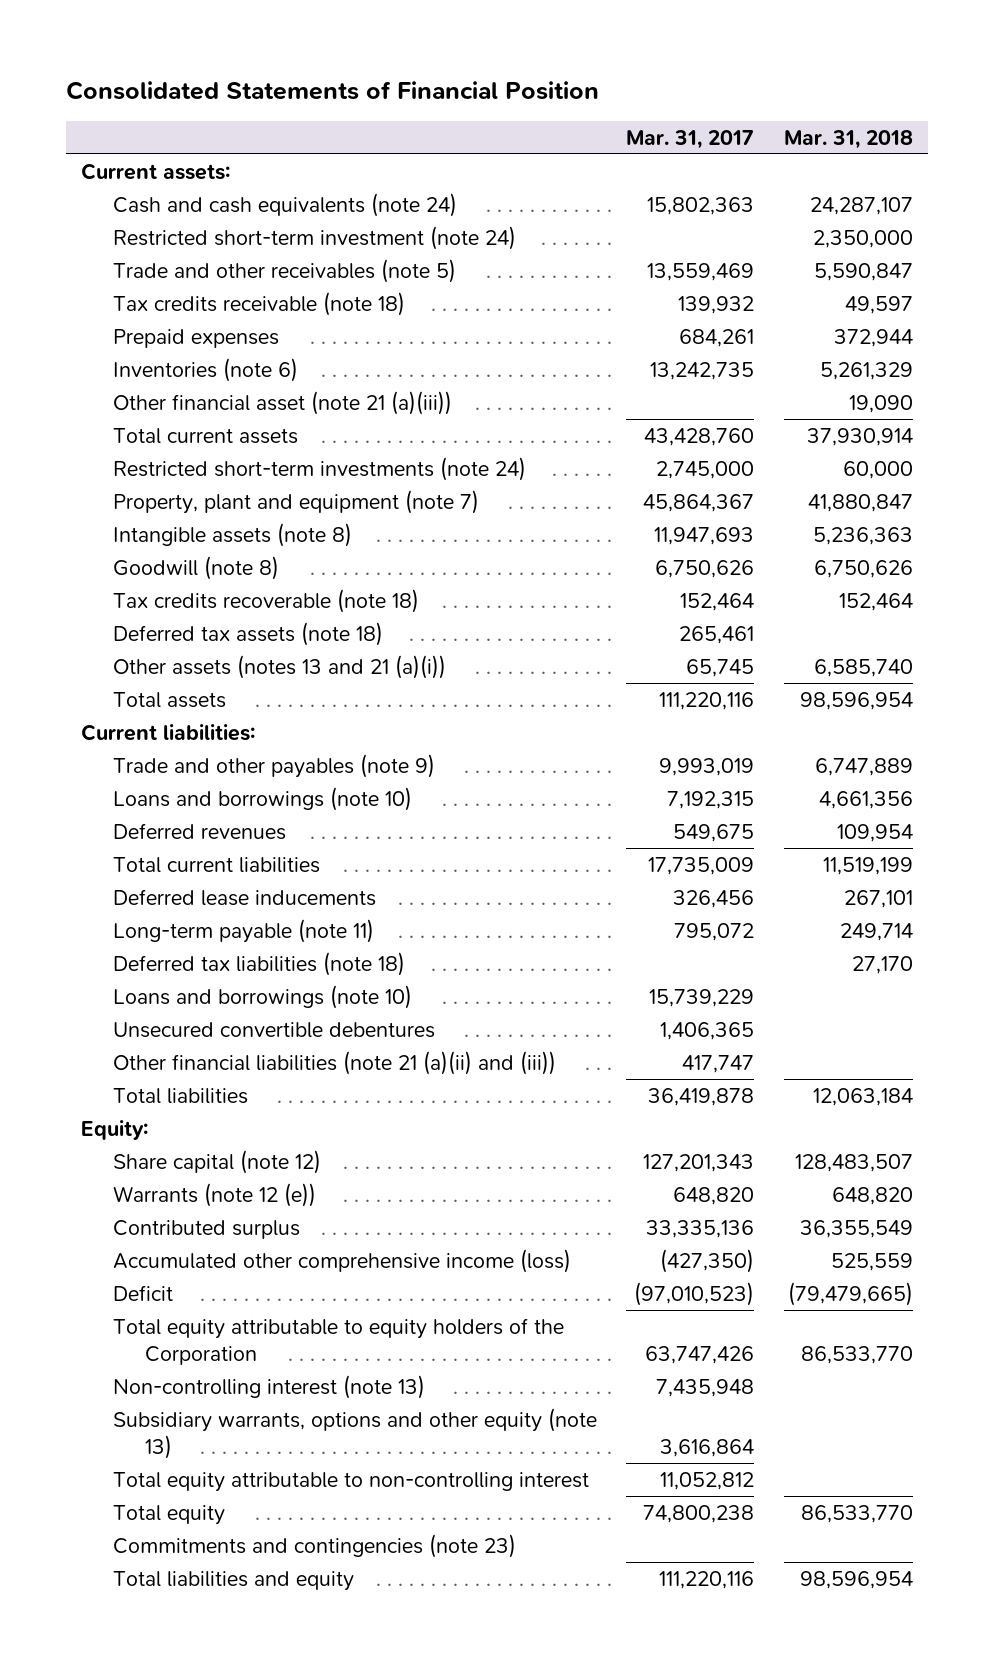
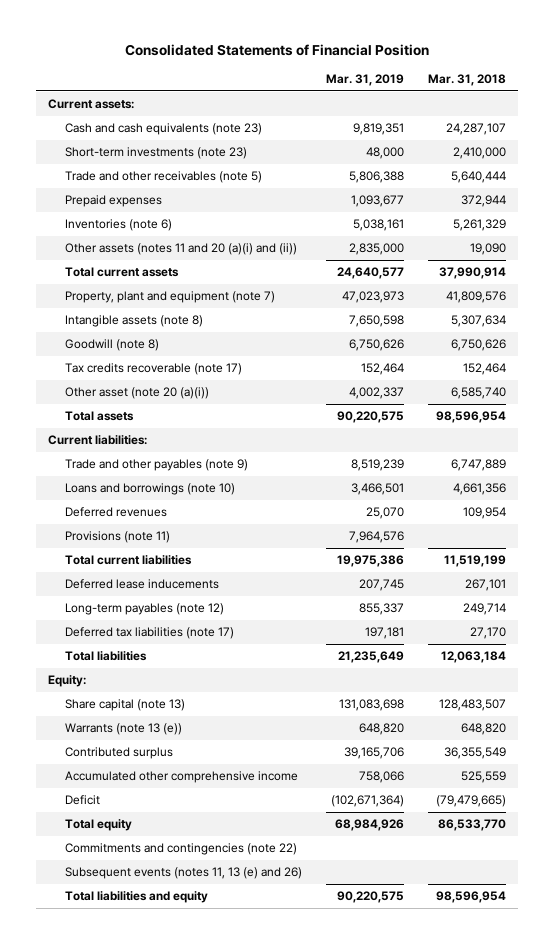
- | Mar. 31, 2017 | Mar. 31, 2018
+ | Mar. 31, 2019 | Mar. 31, 2018
- Cash and cash equivalents (note 24) | 15,802,363 | 24,287,107
- Restricted short-term investment (note 24) | | 2,350,000
- Trade and other receivables (note 5) | 13,559,469 | 5,590,847
- Tax credits receivable (note 18) | 139,932 | 49,597
+ Cash and cash equivalents (note 23) | 9,819,351 | 24,287,107
+ Short-term investments (note 23) | 48,000 | 2,410,000
+ Trade and other receivables (note 5) | 5,806,388 | 5,640,444
- Other financial asset (note 21 (a)(iii)) | | 19,090
- Total current assets | 43,428,760 | 37,930,914
- Restricted short-term investments (note 24) | 2,745,000 | 60,000
- Property, plant and equipment (note 7) | 45,864,367 | 41,880,847
- Intangible assets (note 8) | 11,947,693 | 5,236,363
+ Other assets (notes 11 and 20 (a)(i) and (ii)) | 2,835,000 | 19,090
+ Total current assets | 24,640,577 | 37,990,914
+ Property, plant and equipment (note 7) | 47,023,973 | 41,809,576
+ Intangible assets (note 8) | 7,650,598 | 5,307,634
- Tax credits recoverable (note 18) | 152,464 | 152,464
- Deferred tax assets (note 18) | 265,461 |
- Other assets (notes 13 and 21 (a)(i)) | 65,745 | 6,585,740
+ Tax credits recoverable (note 17) | 152,464 | 152,464
+ Other asset (note 20 (a)(i)) | 4,002,337 | 6,585,740
+ Provisions (note 11) | 7,964,576 |
- Long-term payable (note 11) | 795,072 | 249,714
- Deferred tax liabilities (note 18) | | 27,170
- Loans and borrowings (note 10) | 15,739,229 |
- Unsecured convertible debentures | 1,406,365 |
- Other financial liabilities (note 21 (a)(ii) and (iii)) | 417,747 |
+ Long-term payables (note 12) | 855,337 | 249,714
+ Deferred tax liabilities (note 17) | 197,181 | 27,170
- Share capital (note 12) | 127,201,343 | 128,483,507
- Warrants (note 12 (e)) | 648,820 | 648,820
+ Share capital (note 13) | 131,083,698 | 128,483,507
+ Warrants (note 13 (e)) | 648,820 | 648,820
- Accumulated other comprehensive income (loss) | (427,350) | 525,559
+ Accumulated other comprehensive income | 758,066 | 525,559
- Total equity attributable to equity holders of the Corporation | 63,747,426 | 86,533,770
- Non-controlling interest (note 13) | 7,435,948 |
- Subsidiary warrants, options and other equity (note 13) | 3,616,864 |
- Total equity attributable to non-controlling interest | 11,052,812 |
- Commitments and contingencies (note 23)
+ Commitments and contingencies (note 22)
+ Subsequent events (notes 11, 13 (e) and 26)

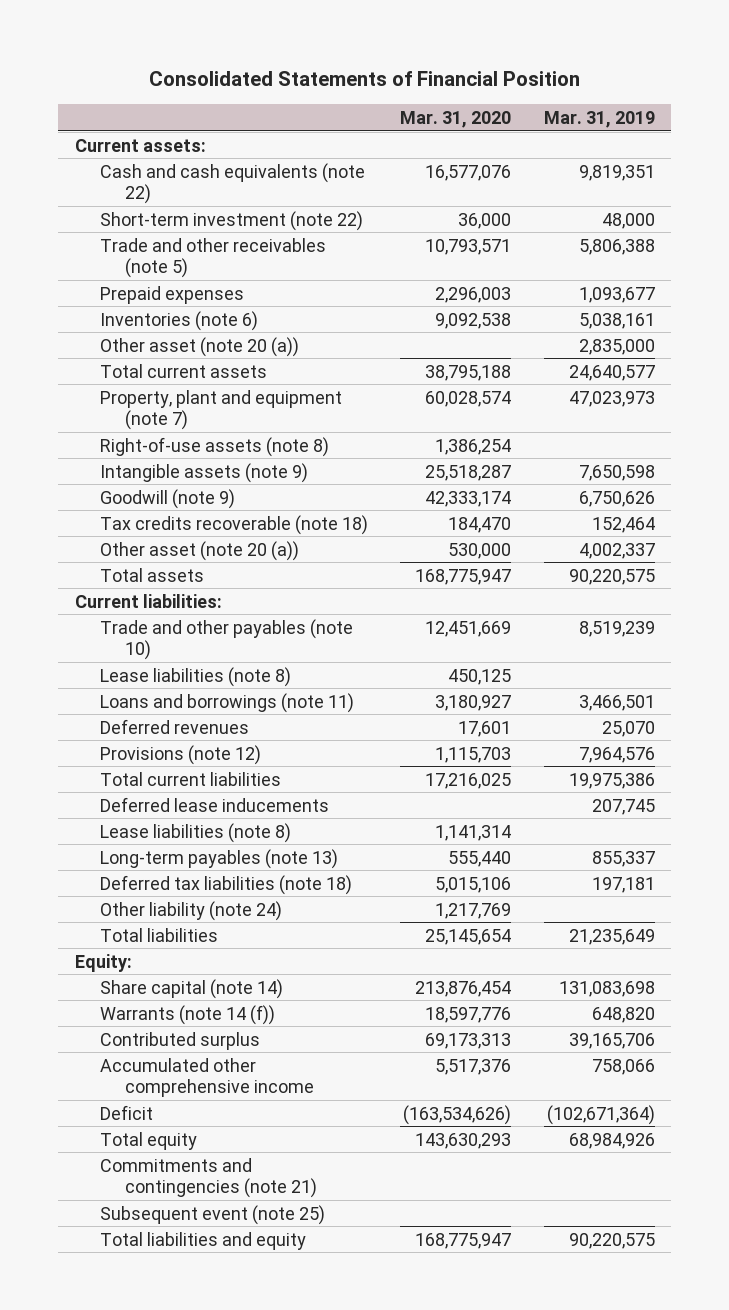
- | Mar. 31, 2019 | Mar. 31, 2018
+ | Mar. 31, 2020 | Mar. 31, 2019
- Cash and cash equivalents (note 23) | 9,819,351 | 24,287,107
- Short-term investments (note 23) | 48,000 | 2,410,000
+ Cash and cash equivalents (note 22) | 16,577,076 | 9,819,351
+ Short-term investment (note 22) | 36,000 | 48,000
- Other assets (notes 11 and 20 (a)(i) and (ii)) | 2,835,000 | 19,090
+ Other asset (note 20 (a)) | | 2,835,000
- Intangible assets (note 8) | 7,650,598 | 5,307,634
- Goodwill (note 8) | 6,750,626 | 6,750,626
- Tax credits recoverable (note 17) | 152,464 | 152,464
- Other asset (note 20 (a)(i)) | 4,002,337 | 6,585,740
+ Right-of-use assets (note 8) | 1,386,254 |
+ Intangible assets (note 9) | 25,518,287 | 7,650,598
+ Goodwill (note 9) | 42,333,174 | 6,750,626
+ Tax credits recoverable (note 18) | 184,470 | 152,464
+ Other asset (note 20 (a)) | 530,000 | 4,002,337
- Trade and other payables (note 9) | 8,519,239 | 6,747,889
- Loans and borrowings (note 10) | 3,466,501 | 4,661,356
+ Trade and other payables (note 10) | 12,451,669 | 8,519,239
+ Lease liabilities (note 8) | 450,125 |
+ Loans and borrowings (note 11) | 3,180,927 | 3,466,501
- Provisions (note 11) | 7,964,576 |
+ Provisions (note 12) | 1,115,703 | 7,964,576
- Long-term payables (note 12) | 855,337 | 249,714
- Deferred tax liabilities (note 17) | 197,181 | 27,170
+ Lease liabilities (note 8) | 1,141,314 |
+ Long-term payables (note 13) | 555,440 | 855,337
+ Deferred tax liabilities (note 18) | 5,015,106 | 197,181
+ Other liability (note 24) | 1,217,769 |
- Share capital (note 13) | 131,083,698 | 128,483,507
- Warrants (note 13 (e)) | 648,820 | 648,820
+ Share capital (note 14) | 213,876,454 | 131,083,698
+ Warrants (note 14 (f)) | 18,597,776 | 648,820
- Commitments and contingencies (note 22)
- Subsequent events (notes 11, 13 (e) and 26)
+ Commitments and contingencies (note 21)
+ Subsequent event (note 25)

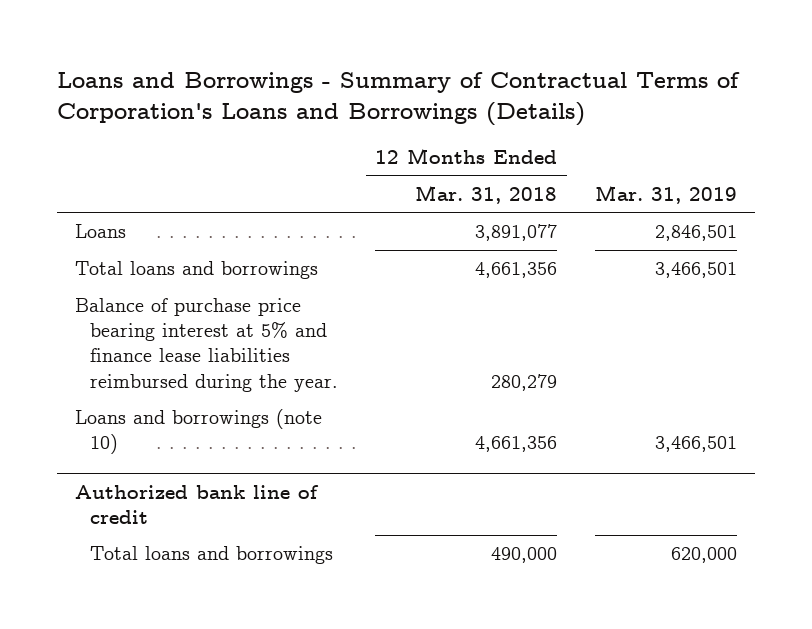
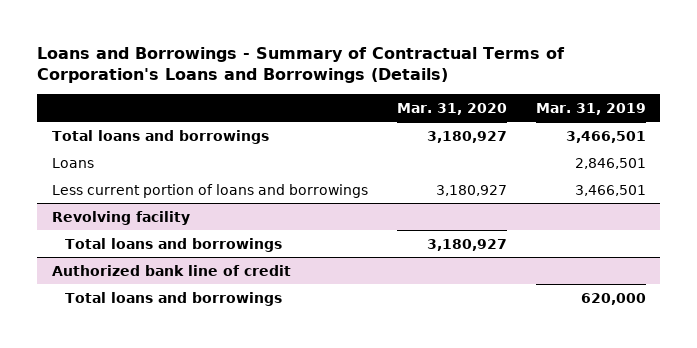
- | 12 Months Ended Mar. 31, 2018 | Mar. 31, 2019
+ | Mar. 31, 2020 | Mar. 31, 2019
- Balance of purchase price bearing interest at 5% and finance lease liabilities reimbursed during the year. | 280,279 |
- Loans and borrowings (note 10) | 4,661,356 | 3,466,501
moved down: Loans | | 2,846,501
+ Less current portion of loans and borrowings | 3,180,927 | 3,466,501
+ Revolving facility
+ Total loans and borrowings | 3,180,927 |

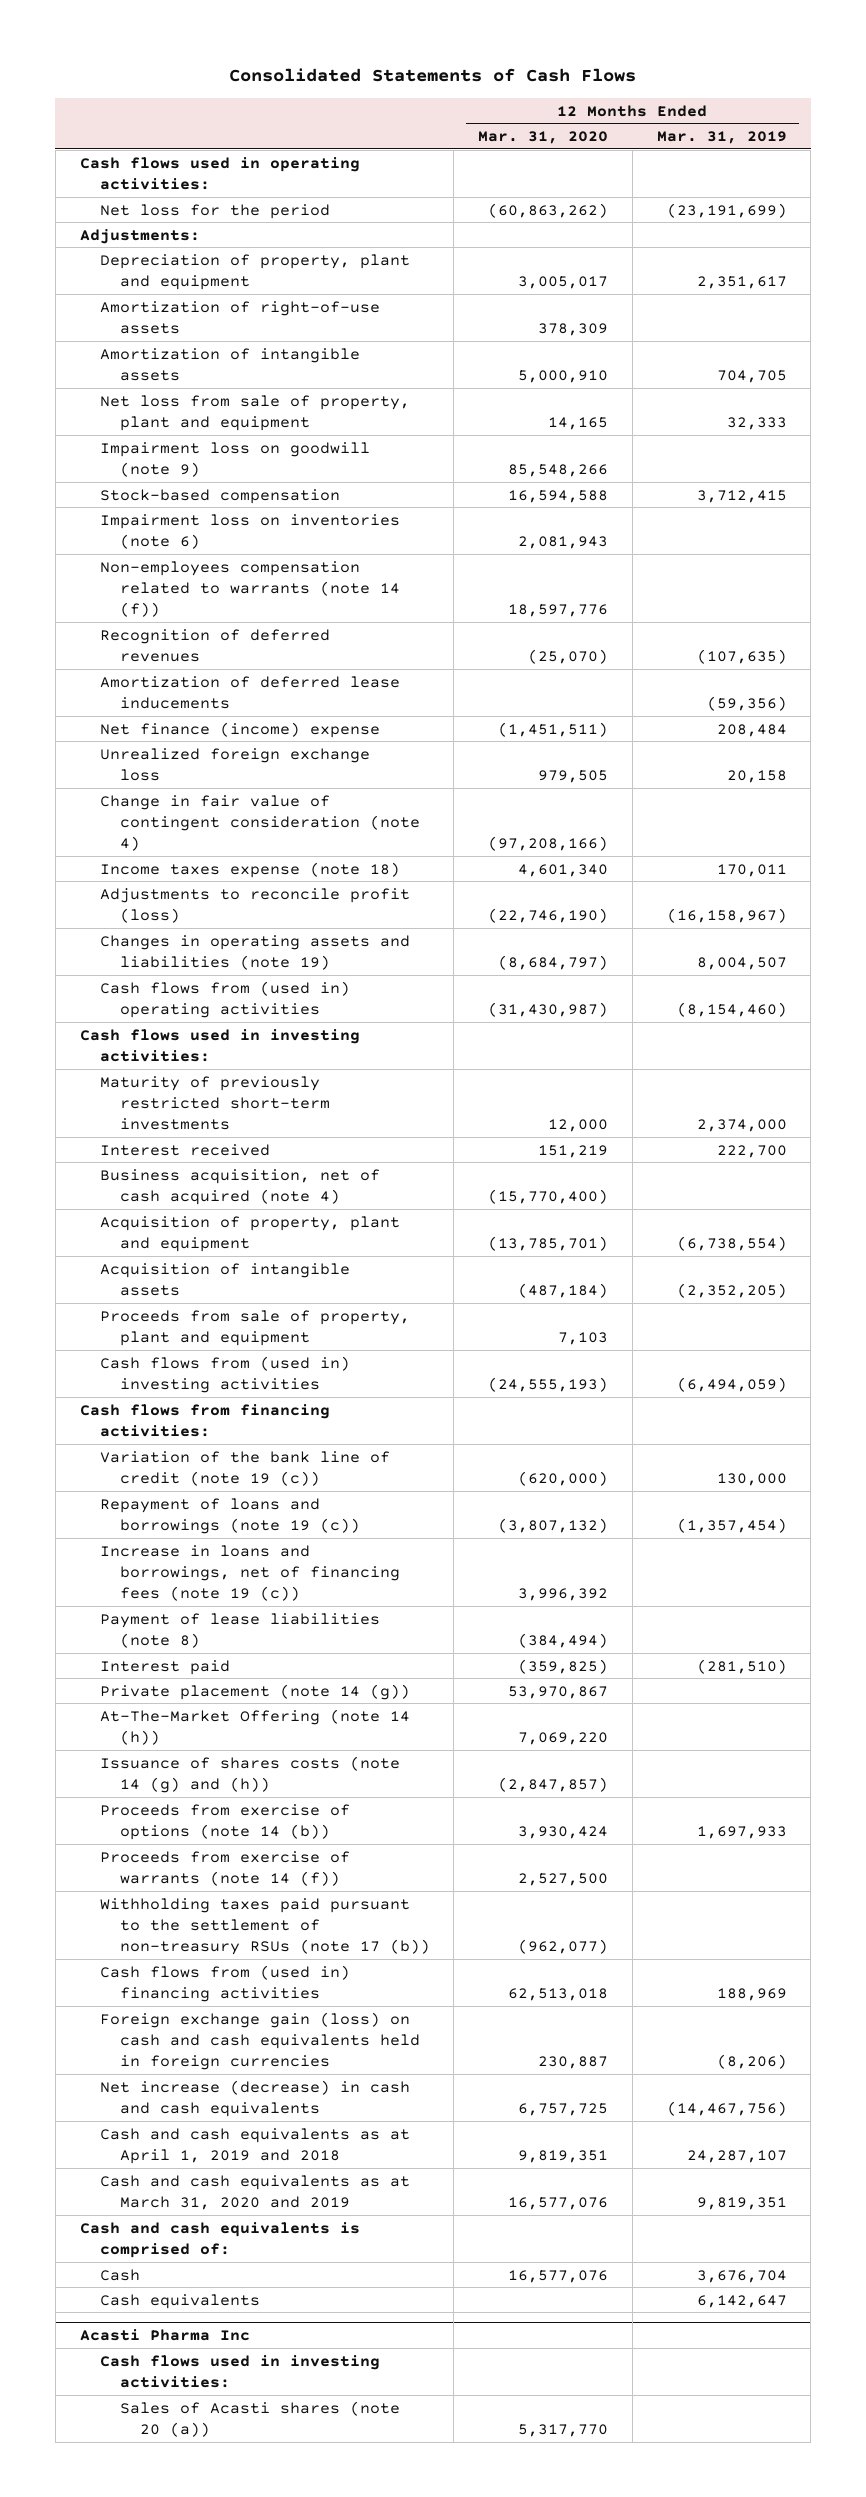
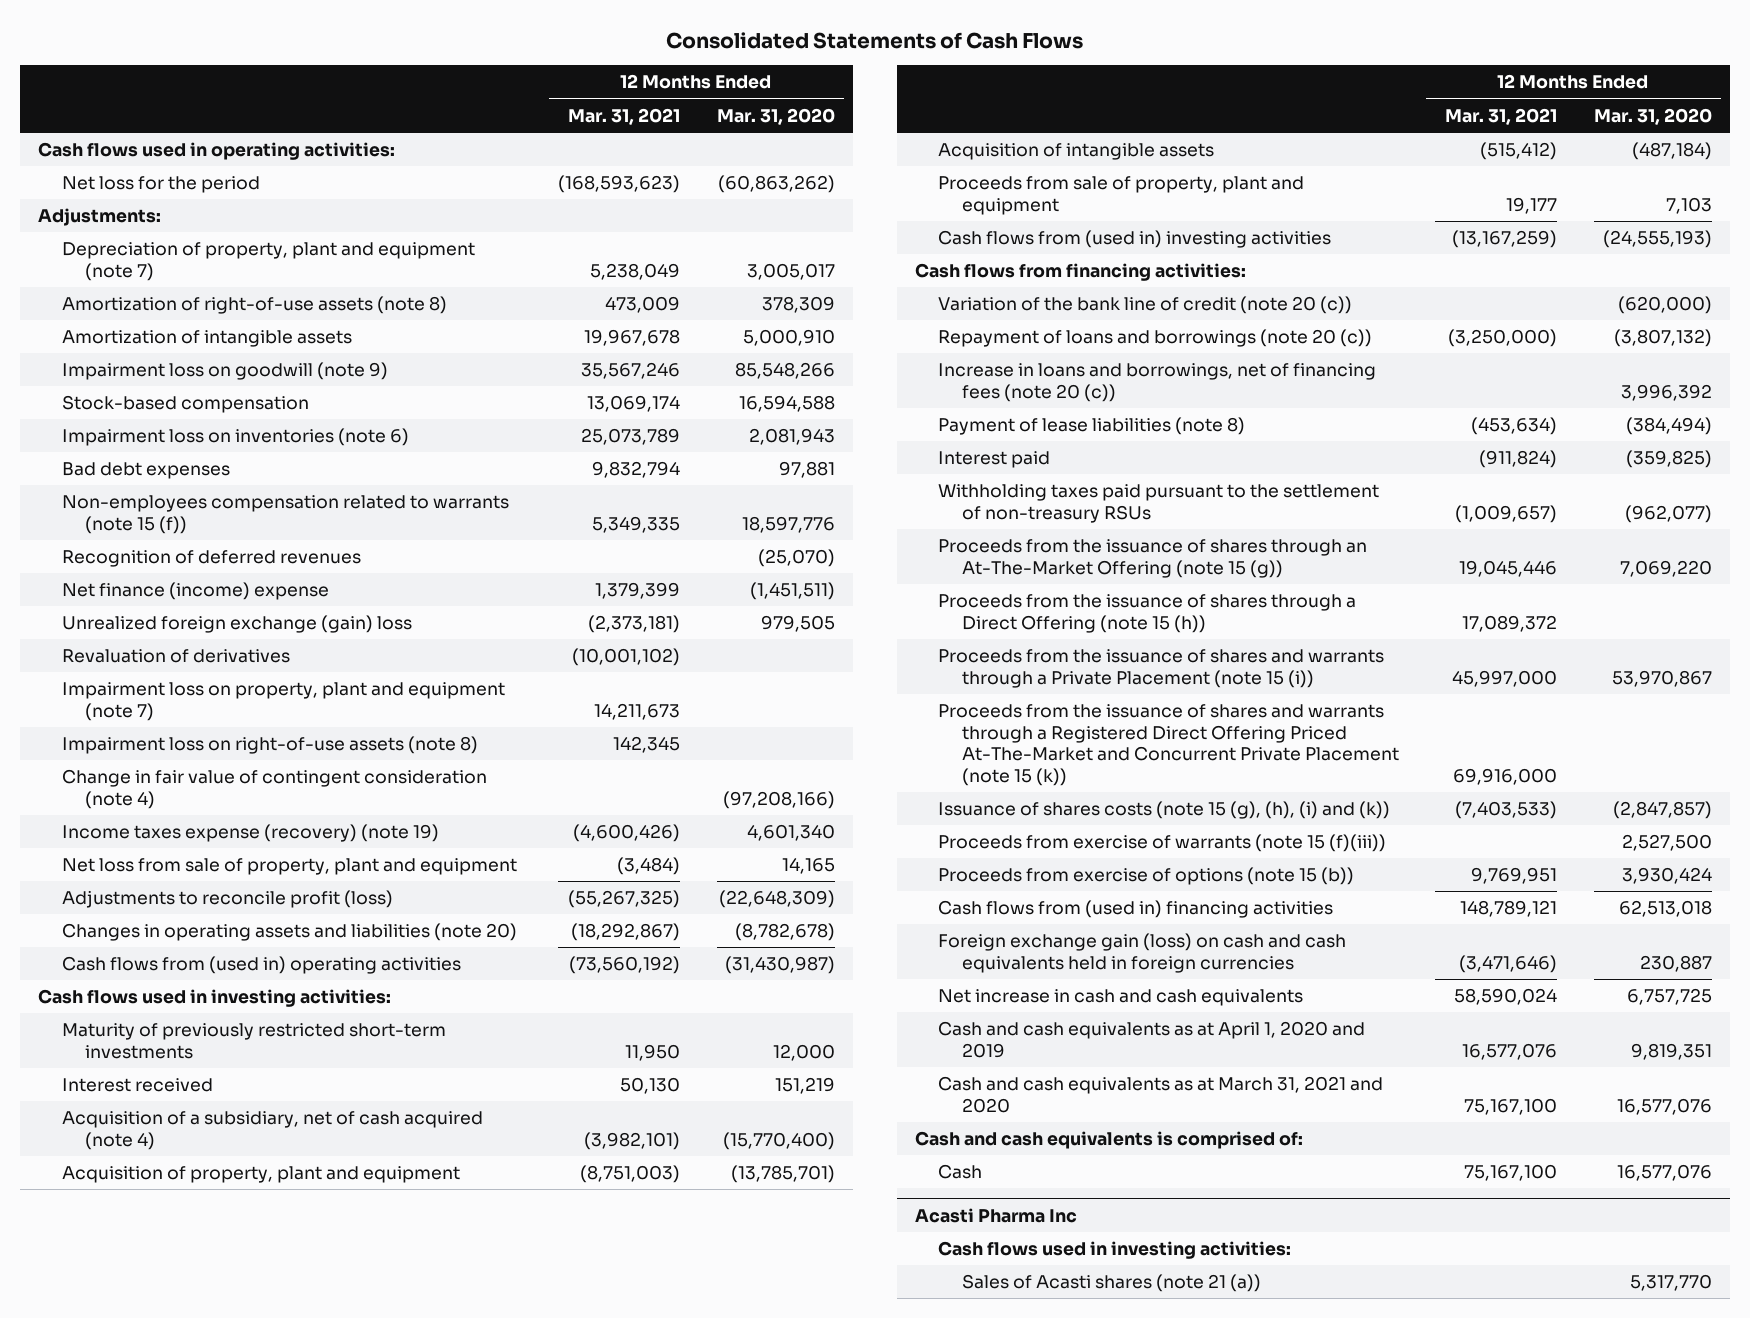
- | 12 Months Ended Mar. 31, 2020 | 12 Months Ended Mar. 31, 2019
+ | 12 Months Ended Mar. 31, 2021 | 12 Months Ended Mar. 31, 2020
- Depreciation of property, plant and equipment | 3,005,017 | 2,351,617
- Amortization of right-of-use assets | 378,309 |
+ Depreciation of property, plant and equipment (note 7) | 5,238,049 | 3,005,017
+ Amortization of right-of-use assets (note 8) | 473,009 | 378,309
- Non-employees compensation related to warrants (note 14 (f)) | 18,597,776 |
+ Bad debt expenses | 9,832,794 | 97,881
+ Non-employees compensation related to warrants (note 15 (f)) | 5,349,335 | 18,597,776
- Amortization of deferred lease inducements | | (59,356)
- Unrealized foreign exchange loss | 979,505 | 20,158
+ Unrealized foreign exchange (gain) loss | (2,373,181) | 979,505
+ Revaluation of derivatives | (10,001,102) |
+ Impairment loss on property, plant and equipment (note 7) | 14,211,673 |
+ Impairment loss on right-of-use assets (note 8) | 142,345 |
- Income taxes expense (note 18) | 4,601,340 | 170,011
- Adjustments to reconcile profit (loss) | (22,746,190) | (16,158,967)
- Changes in operating assets and liabilities (note 19) | (8,684,797) | 8,004,507
+ Income taxes expense (recovery) (note 19) | (4,600,426) | 4,601,340
moved down: Net loss from sale of property, plant and equipment | (3,484) | 14,165
+ Adjustments to reconcile profit (loss) | (55,267,325) | (22,648,309)
+ Changes in operating assets and liabilities (note 20) | (18,292,867) | (8,782,678)
- Business acquisition, net of cash acquired (note 4) | (15,770,400) |
+ Acquisition of a subsidiary, net of cash acquired (note 4) | (3,982,101) | (15,770,400)
- Variation of the bank line of credit (note 19 (c)) | (620,000) | 130,000
- Repayment of loans and borrowings (note 19 (c)) | (3,807,132) | (1,357,454)
- Increase in loans and borrowings, net of financing fees (note 19 (c)) | 3,996,392 |
+ Variation of the bank line of credit (note 20 (c)) | | (620,000)
+ Repayment of loans and borrowings (note 20 (c)) | (3,250,000) | (3,807,132)
+ Increase in loans and borrowings, net of financing fees (note 20 (c)) | | 3,996,392
- Private placement (note 14 (g)) | 53,970,867 |
- At-The-Market Offering (note 14 (h)) | 7,069,220 |
- Issuance of shares costs (note 14 (g) and (h)) | (2,847,857) |
- Proceeds from exercise of options (note 14 (b)) | 3,930,424 | 1,697,933
- Proceeds from exercise of warrants (note 14 (f)) | 2,527,500 |
- Withholding taxes paid pursuant to the settlement of non-treasury RSUs (note 17 (b)) | (962,077) |
+ Withholding taxes paid pursuant to the settlement of non-treasury RSUs | (1,009,657) | (962,077)
+ Proceeds from the issuance of shares through an At-The-Market Offering (note 15 (g)) | 19,045,446 | 7,069,220
+ Proceeds from the issuance of shares through a Direct Offering (note 15 (h)) | 17,089,372 |
+ Proceeds from the issuance of shares and warrants through a Private Placement (note 15 (i)) | 45,997,000 | 53,970,867
+ Proceeds from the issuance of shares and warrants through a Registered Direct Offering Priced At-The-Market and Concurrent Private Placement (note 15 (k)) | 69,916,000 |
+ Issuance of shares costs (note 15 (g), (h), (i) and (k)) | (7,403,533) | (2,847,857)
+ Proceeds from exercise of warrants (note 15 (f)(iii)) | | 2,527,500
+ Proceeds from exercise of options (note 15 (b)) | 9,769,951 | 3,930,424
- Net increase (decrease) in cash and cash equivalents | 6,757,725 | (14,467,756)
- Cash and cash equivalents as at April 1, 2019 and 2018 | 9,819,351 | 24,287,107
- Cash and cash equivalents as at March 31, 2020 and 2019 | 16,577,076 | 9,819,351
+ Net increase in cash and cash equivalents | 58,590,024 | 6,757,725
+ Cash and cash equivalents as at April 1, 2020 and 2019 | 16,577,076 | 9,819,351
+ Cash and cash equivalents as at March 31, 2021 and 2020 | 75,167,100 | 16,577,076
- Cash equivalents | | 6,142,647
@ Acasti Pharma Inc
- Sales of Acasti shares (note 20 (a)) | 5,317,770 |
+ Sales of Acasti shares (note 21 (a)) | | 5,317,770

